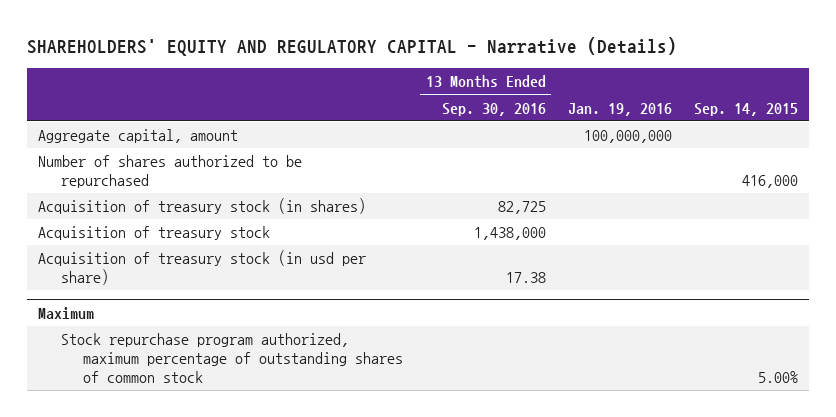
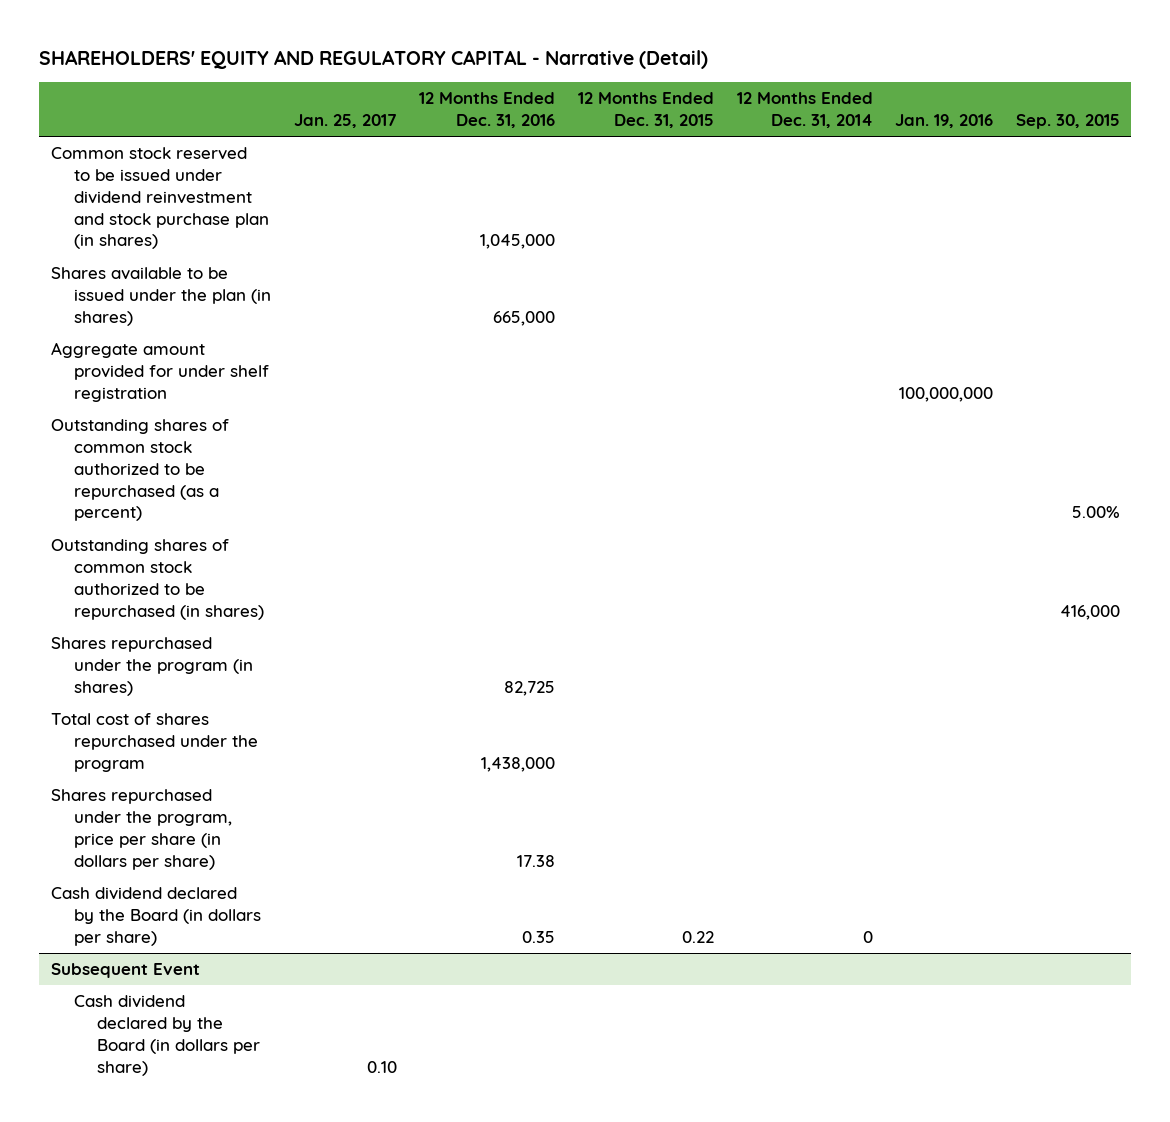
- SHAREHOLDERS' EQUITY AND REGULATORY CAPITAL - Narrative (Details)
+ SHAREHOLDERS' EQUITY AND REGULATORY CAPITAL - Narrative (Detail)
- | 13 Months Ended Sep. 30, 2016 | Jan. 19, 2016 | Sep. 14, 2015
+ | Jan. 25, 2017 | 12 Months Ended Dec. 31, 2016 | 12 Months Ended Dec. 31, 2015 | 12 Months Ended Dec. 31, 2014 | Jan. 19, 2016 | Sep. 30, 2015
- Aggregate capital, amount | | 100,000,000 |
- Number of shares authorized to be repurchased | | | 416,000
- Acquisition of treasury stock (in shares) | 82,725 | |
- Acquisition of treasury stock | 1,438,000 | |
- Acquisition of treasury stock (in usd per share) | 17.38 | |
- Maximum
- Stock repurchase program authorized, maximum percentage of outstanding shares of common stock | | | 5.00%
+ Common stock reserved to be issued under dividend reinvestment and stock purchase plan (in shares) | | 1,045,000 | | | |
+ Shares available to be issued under the plan (in shares) | | 665,000 | | | |
+ Aggregate amount provided for under shelf registration | | | | | 100,000,000 |
+ Outstanding shares of common stock authorized to be repurchased (as a percent) | | | | | | 5.00%
+ Outstanding shares of common stock authorized to be repurchased (in shares) | | | | | | 416,000
+ Shares repurchased under the program (in shares) | | 82,725 | | | |
+ Total cost of shares repurchased under the program | | 1,438,000 | | | |
+ Shares repurchased under the program, price per share (in dollars per share) | | 17.38 | | | |
+ Cash dividend declared by the Board (in dollars per share) | | 0.35 | 0.22 | 0 | |
+ Subsequent Event
+ Cash dividend declared by the Board (in dollars per share) | 0.10 | | | | |

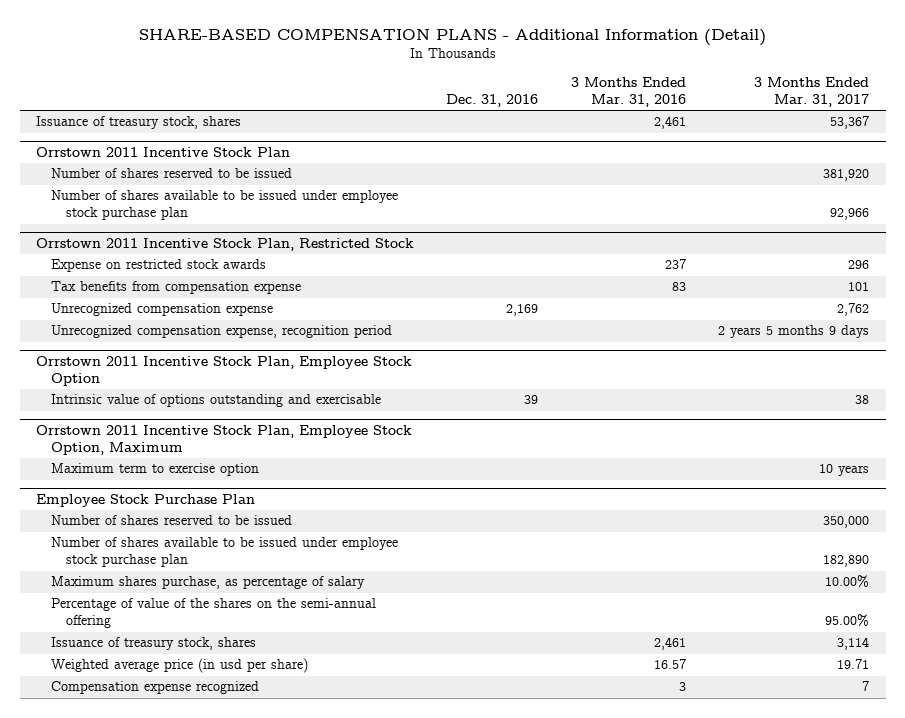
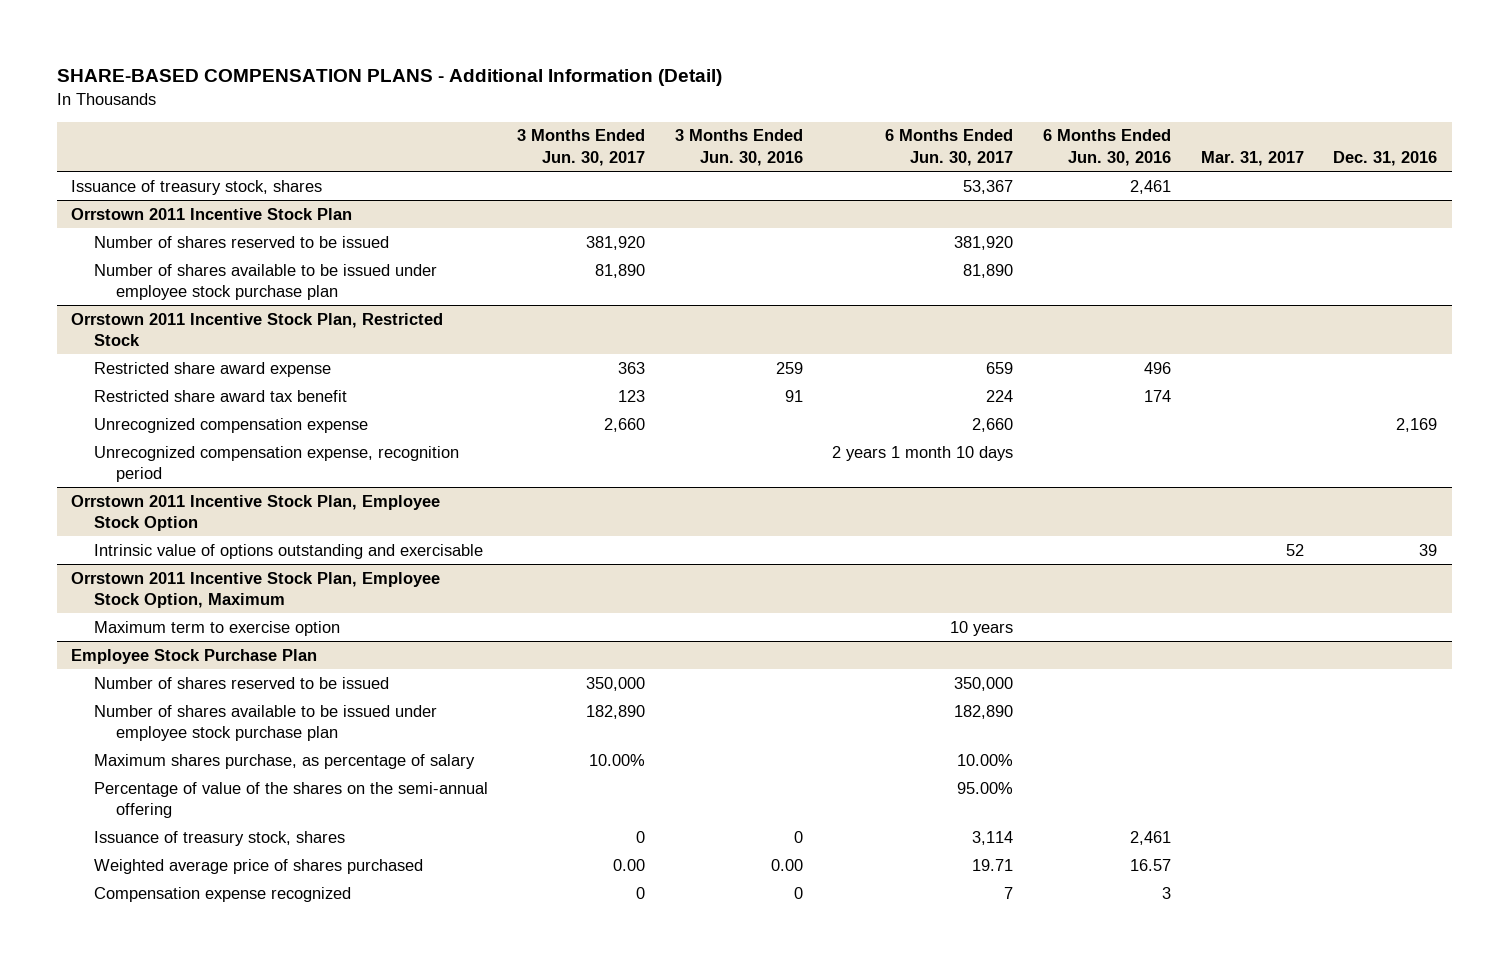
- | Dec. 31, 2016 | 3 Months Ended Mar. 31, 2016 | 3 Months Ended Mar. 31, 2017
+ | 3 Months Ended Jun. 30, 2017 | 3 Months Ended Jun. 30, 2016 | 6 Months Ended Jun. 30, 2017 | 6 Months Ended Jun. 30, 2016 | Mar. 31, 2017 | Dec. 31, 2016
@ Orrstown 2011 Incentive Stock Plan, Restricted Stock
- Expense on restricted stock awards | | 237 | 296
- Tax benefits from compensation expense | | 83 | 101
+ Restricted share award expense | 363 | 259 | 659 | 496 | |
+ Restricted share award tax benefit | 123 | 91 | 224 | 174 | |
@ Employee Stock Purchase Plan
- Weighted average price (in usd per share) | | 16.57 | 19.71
+ Weighted average price of shares purchased | 0.00 | 0.00 | 19.71 | 16.57 | |

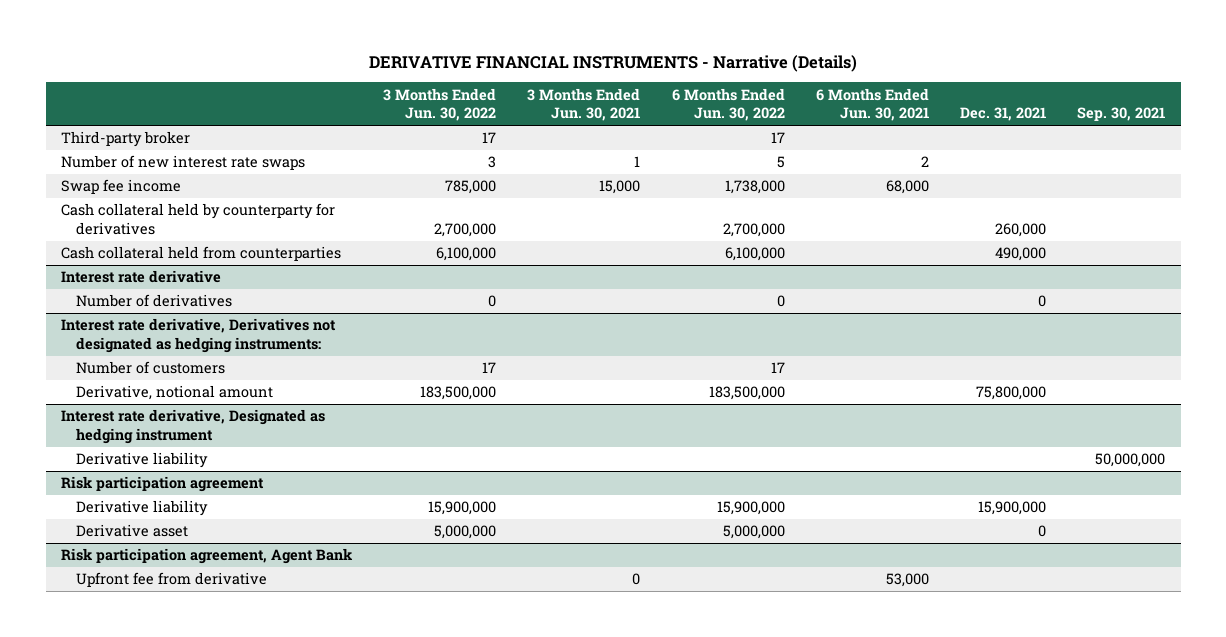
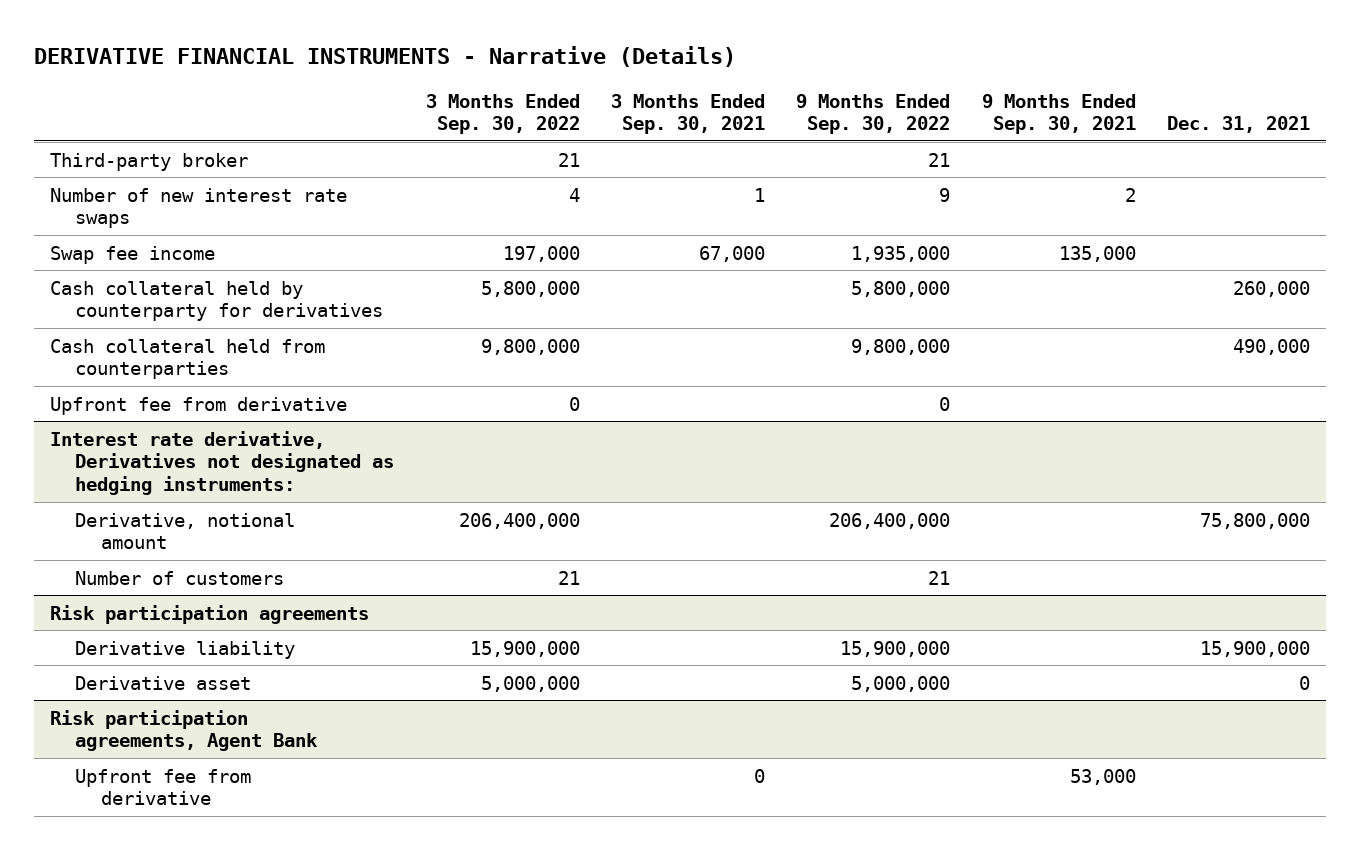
- | 3 Months Ended Jun. 30, 2022 | 3 Months Ended Jun. 30, 2021 | 6 Months Ended Jun. 30, 2022 | 6 Months Ended Jun. 30, 2021 | Dec. 31, 2021 | Sep. 30, 2021
+ | 3 Months Ended Sep. 30, 2022 | 3 Months Ended Sep. 30, 2021 | 9 Months Ended Sep. 30, 2022 | 9 Months Ended Sep. 30, 2021 | Dec. 31, 2021
- Interest rate derivative
- Number of derivatives | 0 | | 0 | | 0 |
+ Upfront fee from derivative | 0 | | 0 | |
- Interest rate derivative, Designated as hedging instrument
- Derivative liability | | | | | | 50,000,000
- Risk participation agreement
@ Interest rate derivative, Derivatives not designated as hedging instruments:
moved down: Number of customers | 21 | | 21 | |
+ Risk participation agreements
- Risk participation agreement, Agent Bank
+ Risk participation agreements, Agent Bank

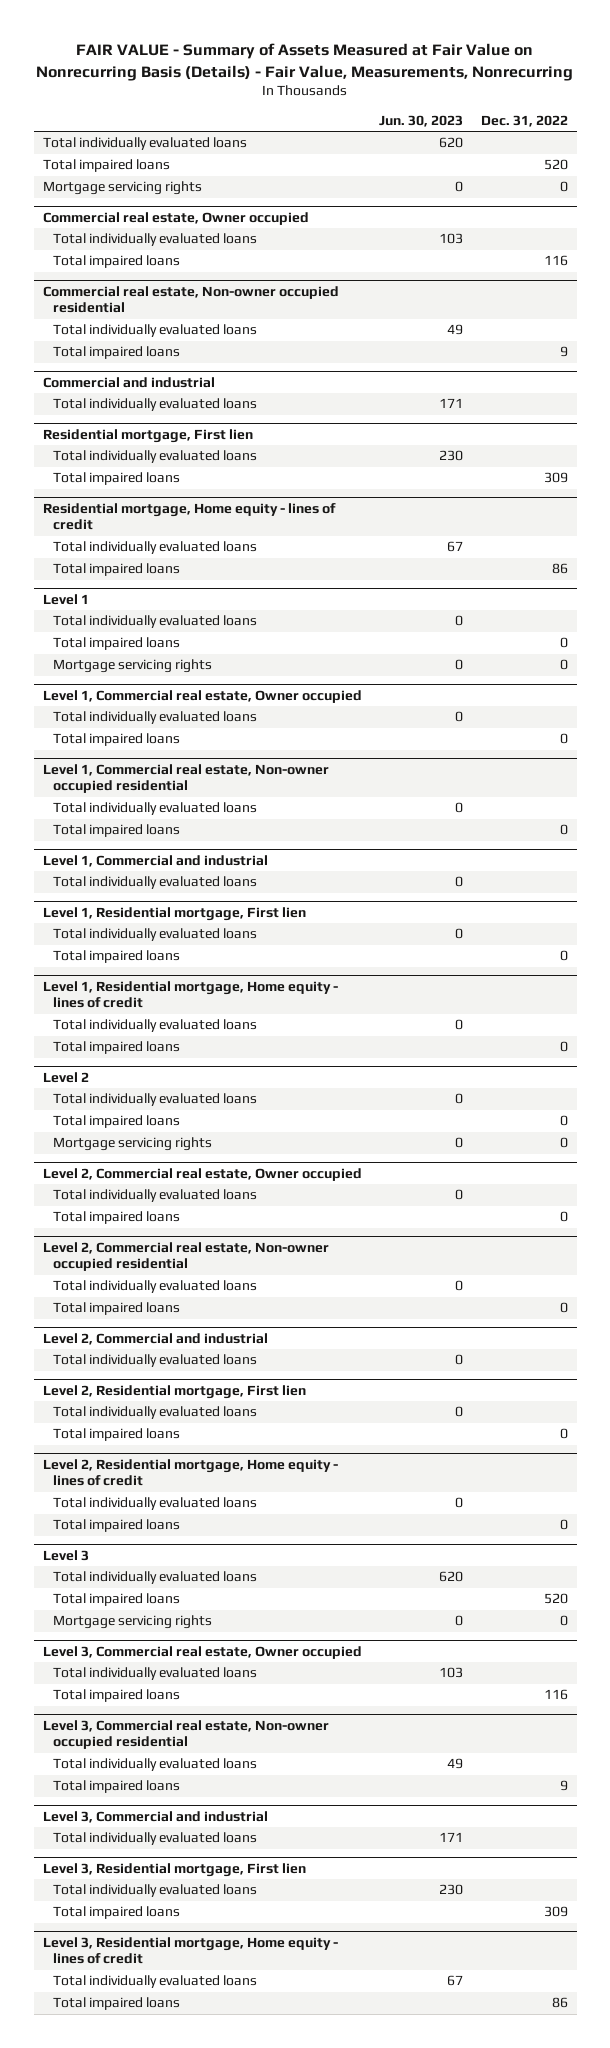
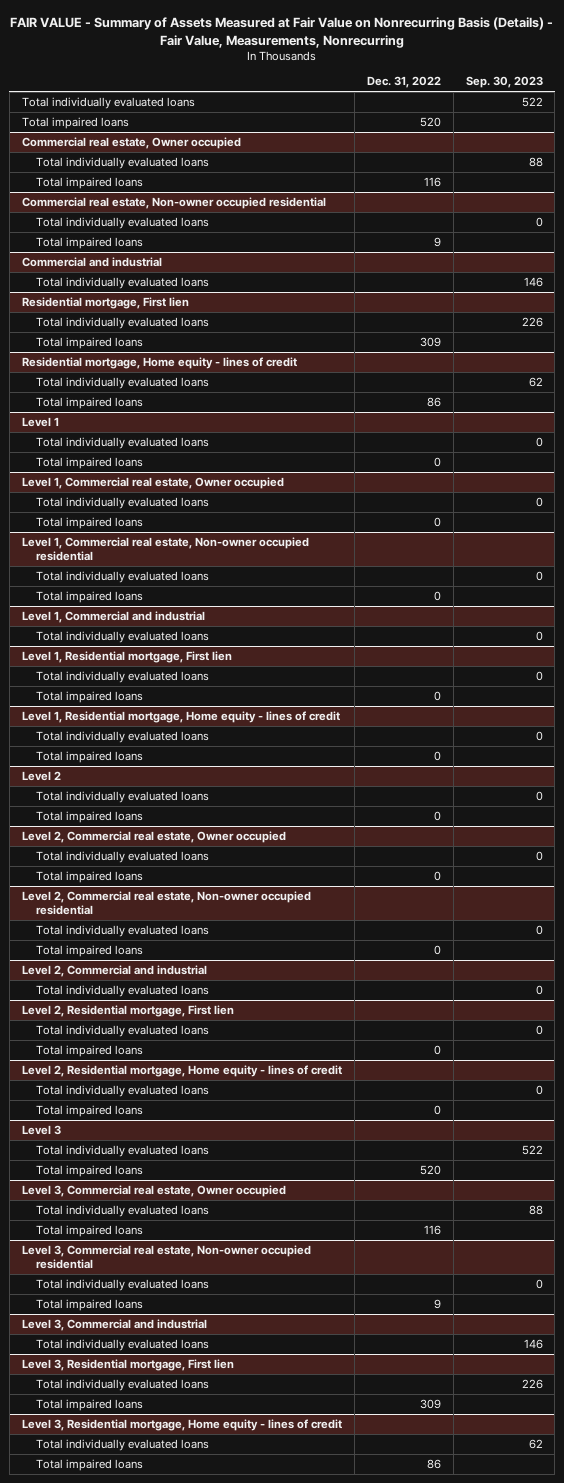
- | Jun. 30, 2023 | Dec. 31, 2022
+ | Dec. 31, 2022 | Sep. 30, 2023
- Mortgage servicing rights | 0 | 0
@ Level 1
- Mortgage servicing rights | 0 | 0
@ Level 2
- Mortgage servicing rights | 0 | 0
@ Level 3
- Mortgage servicing rights | 0 | 0

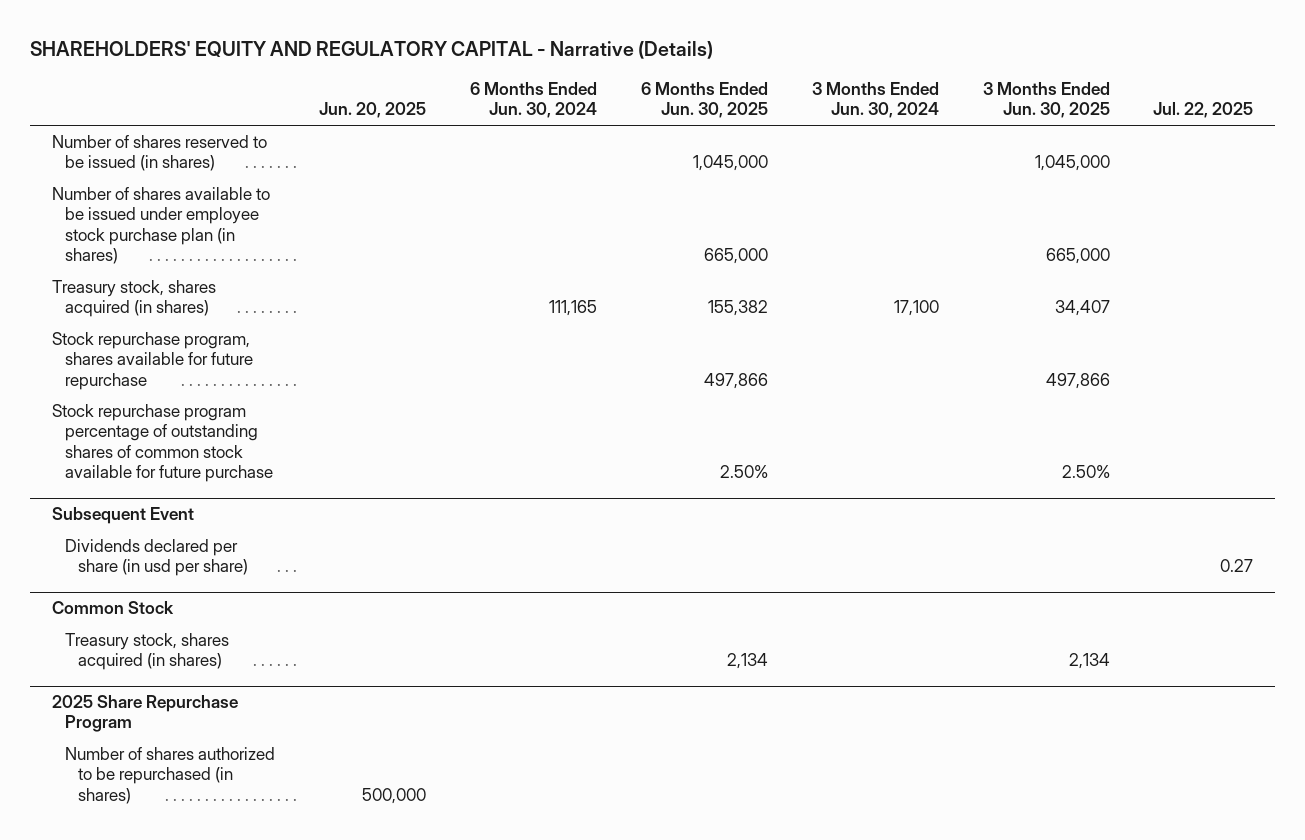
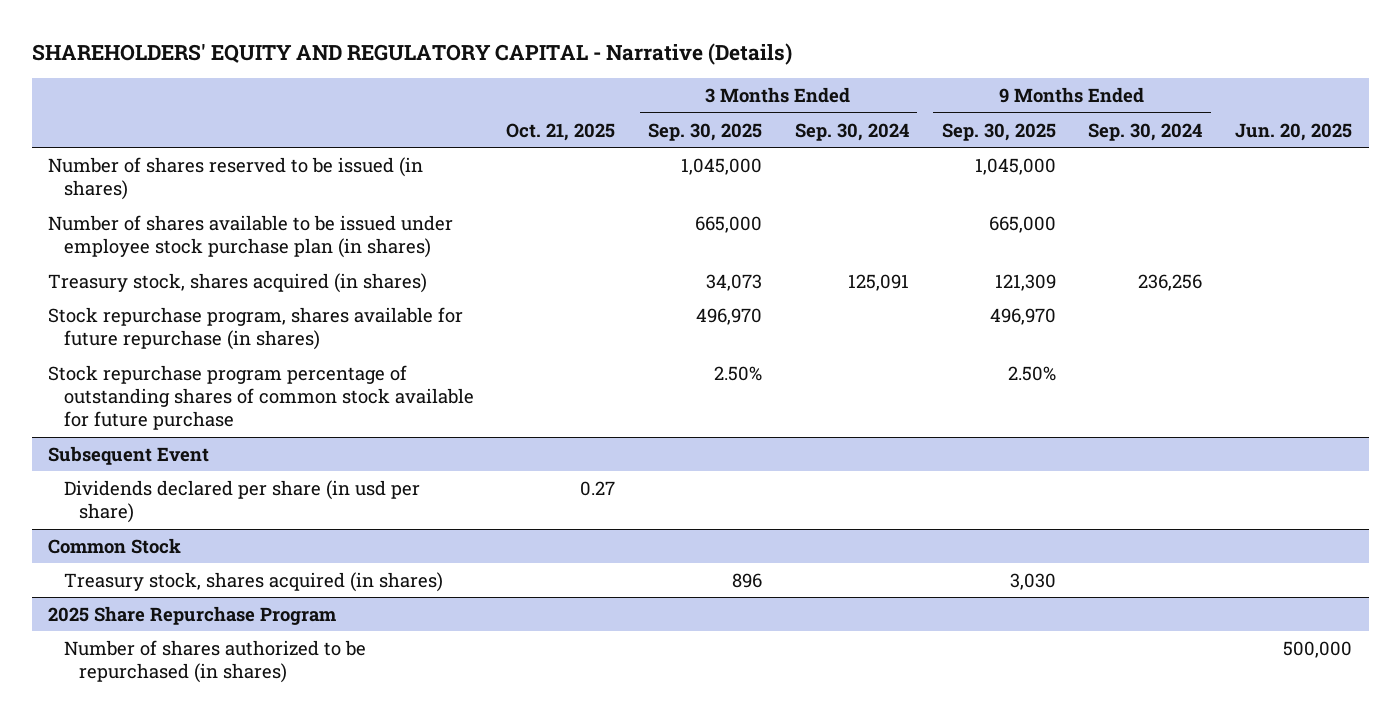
- | Jun. 20, 2025 | 6 Months Ended Jun. 30, 2024 | 6 Months Ended Jun. 30, 2025 | 3 Months Ended Jun. 30, 2024 | 3 Months Ended Jun. 30, 2025 | Jul. 22, 2025
+ | Oct. 21, 2025 | 3 Months Ended Sep. 30, 2025 | 3 Months Ended Sep. 30, 2024 | 9 Months Ended Sep. 30, 2025 | 9 Months Ended Sep. 30, 2024 | Jun. 20, 2025
- Stock repurchase program, shares available for future repurchase | | | 497,866 | | 497,866 |
+ Stock repurchase program, shares available for future repurchase (in shares) | | 496,970 | | 496,970 | |

